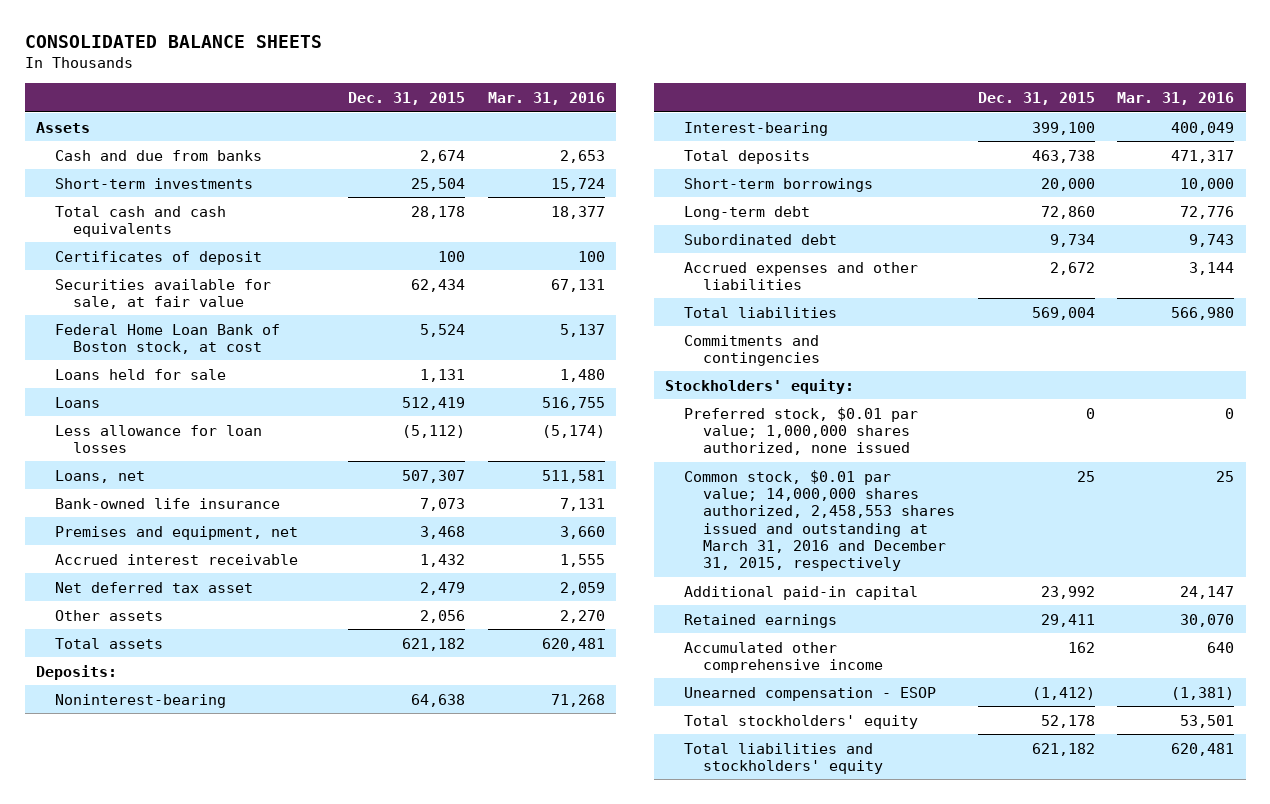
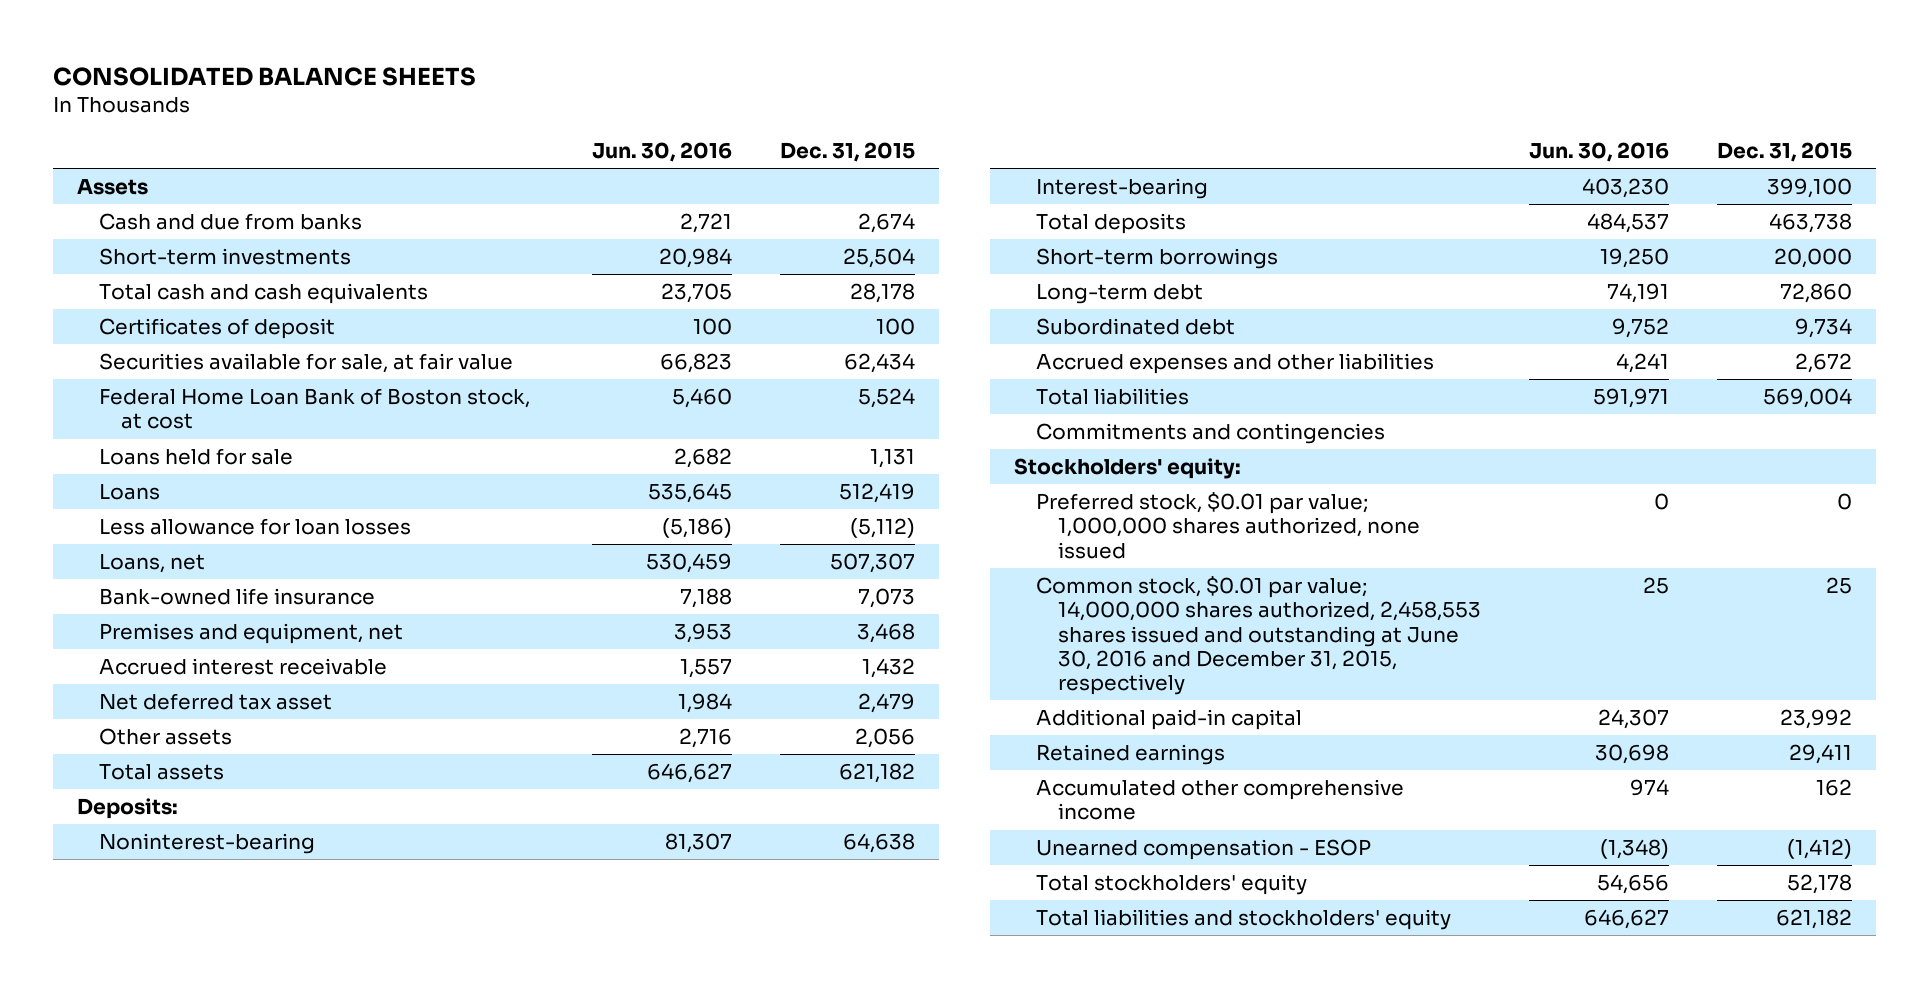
- | Dec. 31, 2015 | Mar. 31, 2016
+ | Jun. 30, 2016 | Dec. 31, 2015
- Common stock, $0.01 par value; 14,000,000 shares authorized, 2,458,553 shares issued and outstanding at March 31, 2016 and December 31, 2015, respectively | 25 | 25
+ Common stock, $0.01 par value; 14,000,000 shares authorized, 2,458,553 shares issued and outstanding at June 30, 2016 and December 31, 2015, respectively | 25 | 25

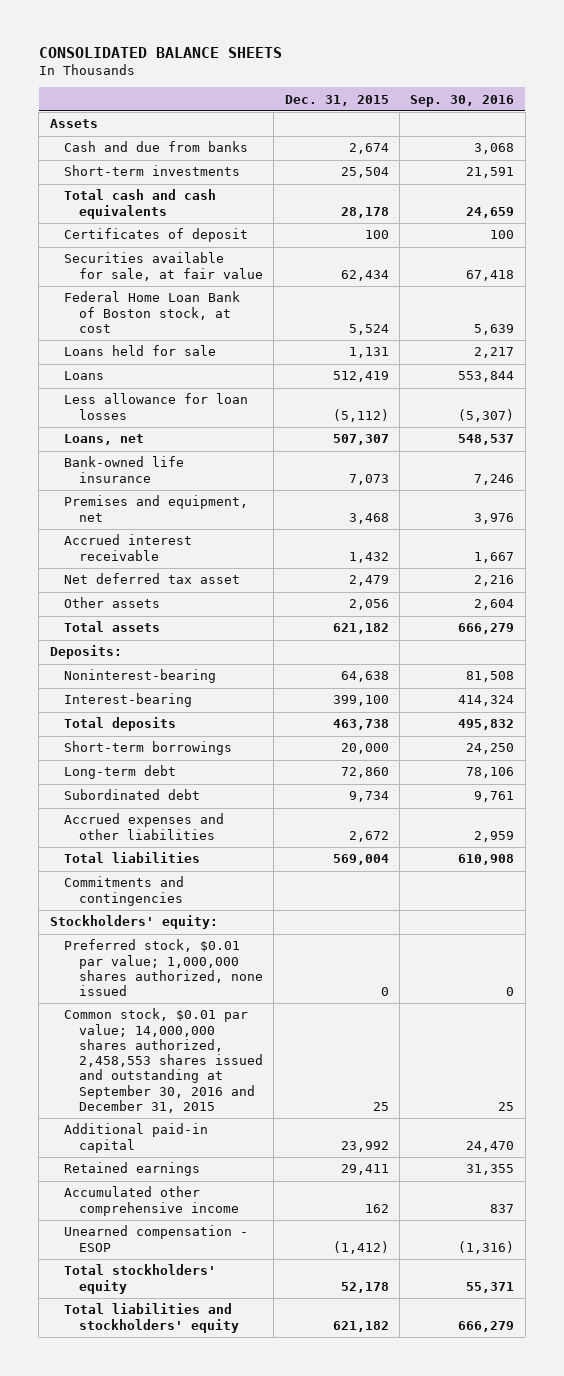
- | Jun. 30, 2016 | Dec. 31, 2015
+ | Dec. 31, 2015 | Sep. 30, 2016
- Common stock, $0.01 par value; 14,000,000 shares authorized, 2,458,553 shares issued and outstanding at June 30, 2016 and December 31, 2015, respectively | 25 | 25
+ Common stock, $0.01 par value; 14,000,000 shares authorized, 2,458,553 shares issued and outstanding at September 30, 2016 and December 31, 2015 | 25 | 25

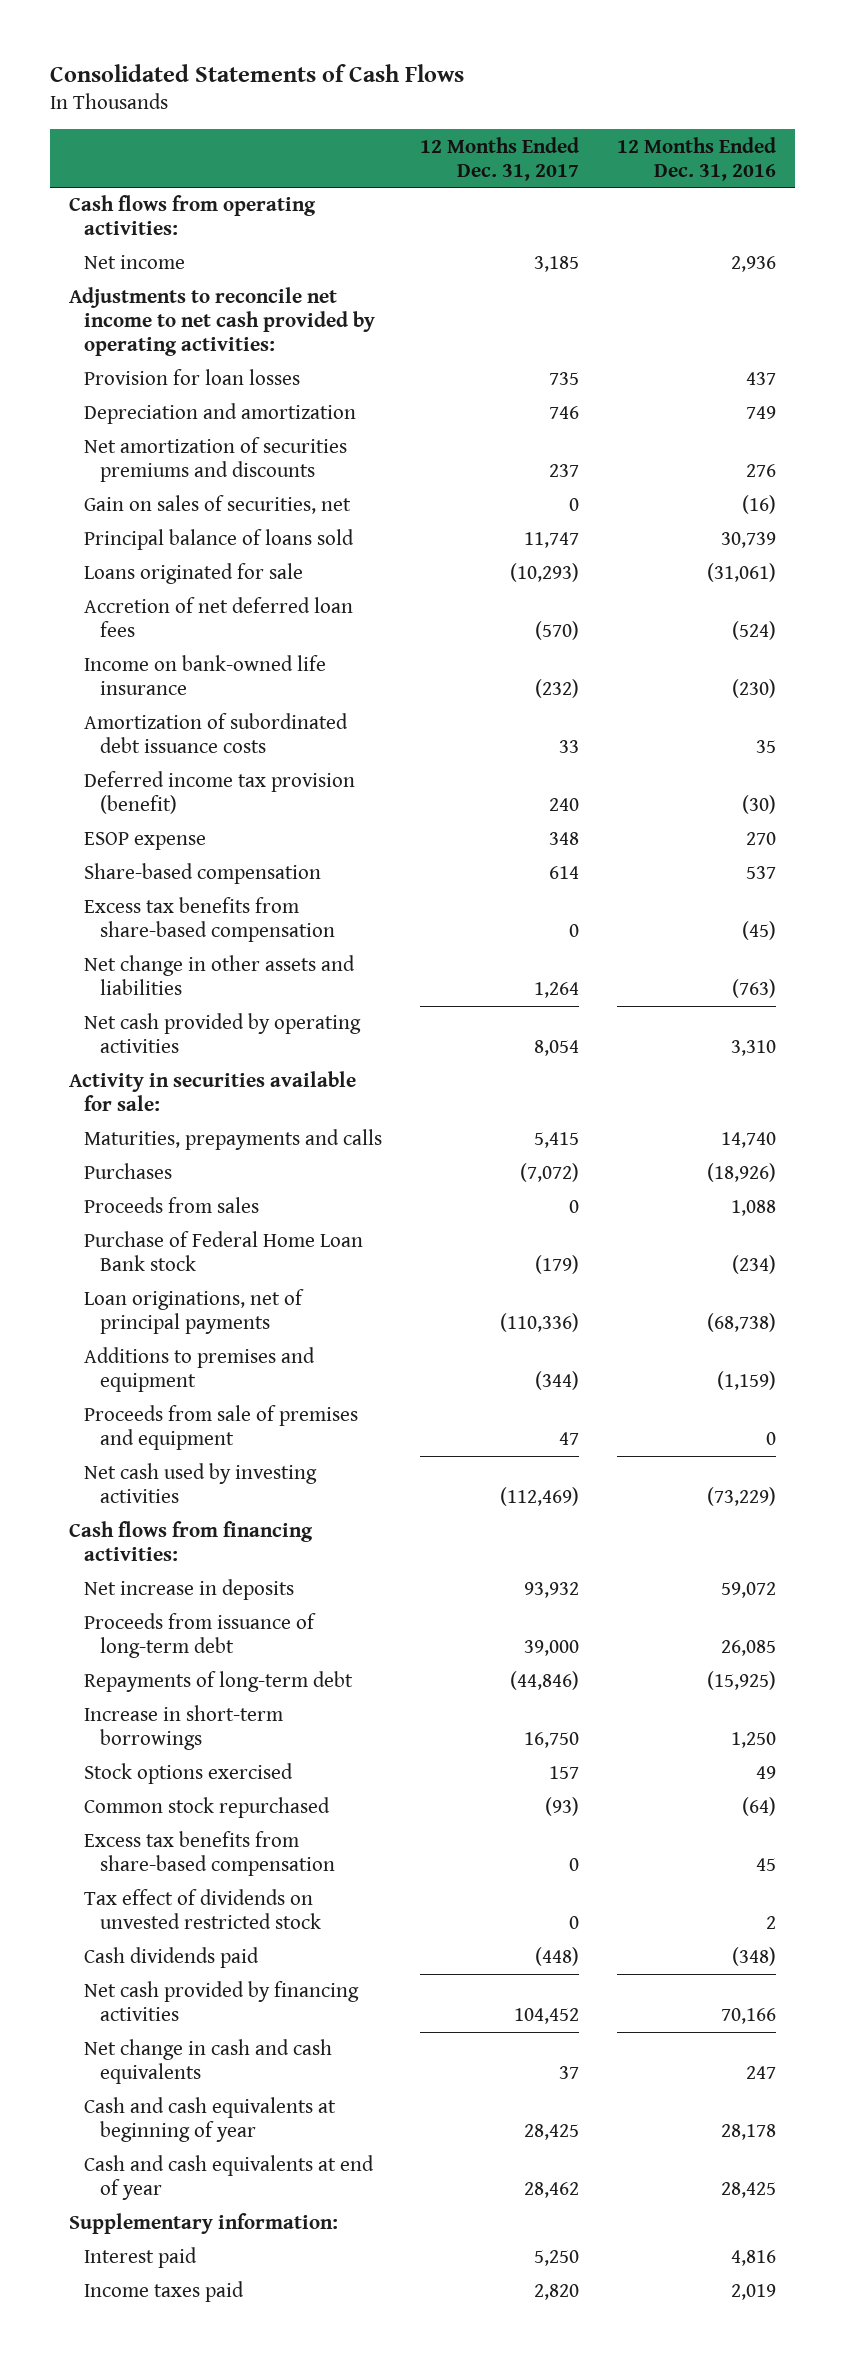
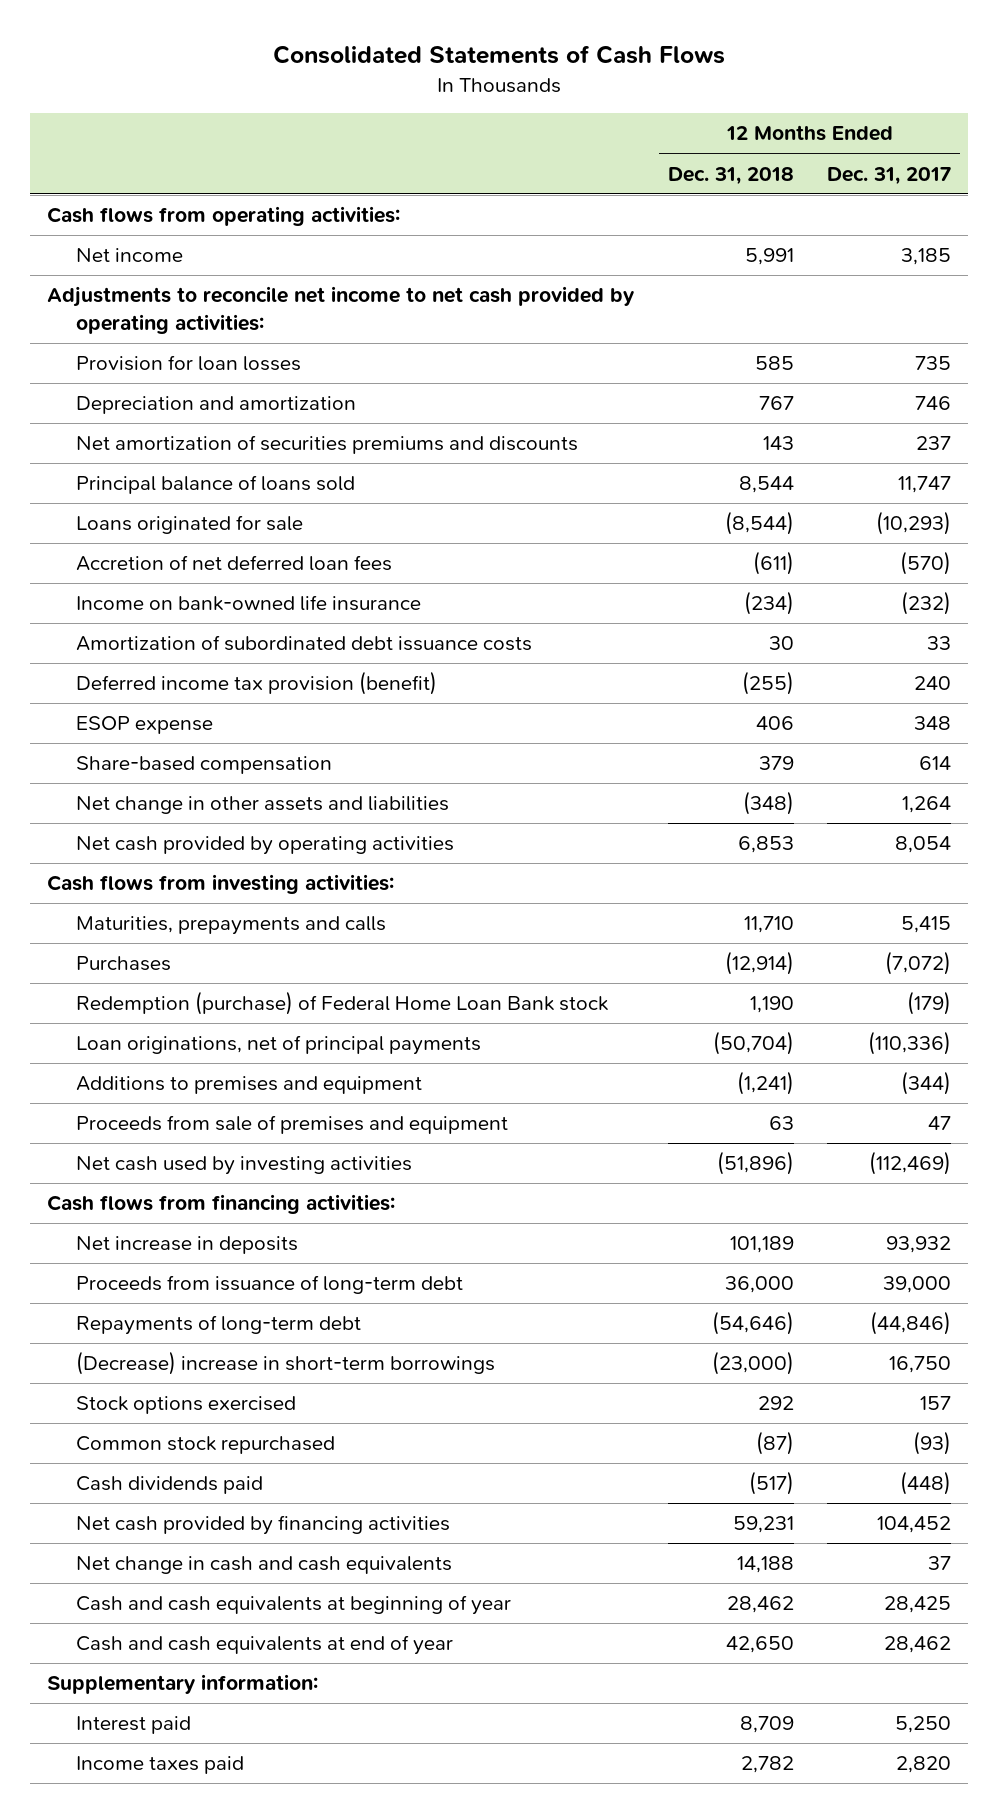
- | 12 Months Ended Dec. 31, 2017 | 12 Months Ended Dec. 31, 2016
+ | 12 Months Ended Dec. 31, 2018 | 12 Months Ended Dec. 31, 2017
- Gain on sales of securities, net | 0 | (16)
- Excess tax benefits from share-based compensation | 0 | (45)
- Activity in securities available for sale:
+ Cash flows from investing activities:
- Proceeds from sales | 0 | 1,088
- Purchase of Federal Home Loan Bank stock | (179) | (234)
+ Redemption (purchase) of Federal Home Loan Bank stock | 1,190 | (179)
- Increase in short-term borrowings | 16,750 | 1,250
+ (Decrease) increase in short-term borrowings | (23,000) | 16,750
- Excess tax benefits from share-based compensation | 0 | 45
- Tax effect of dividends on unvested restricted stock | 0 | 2

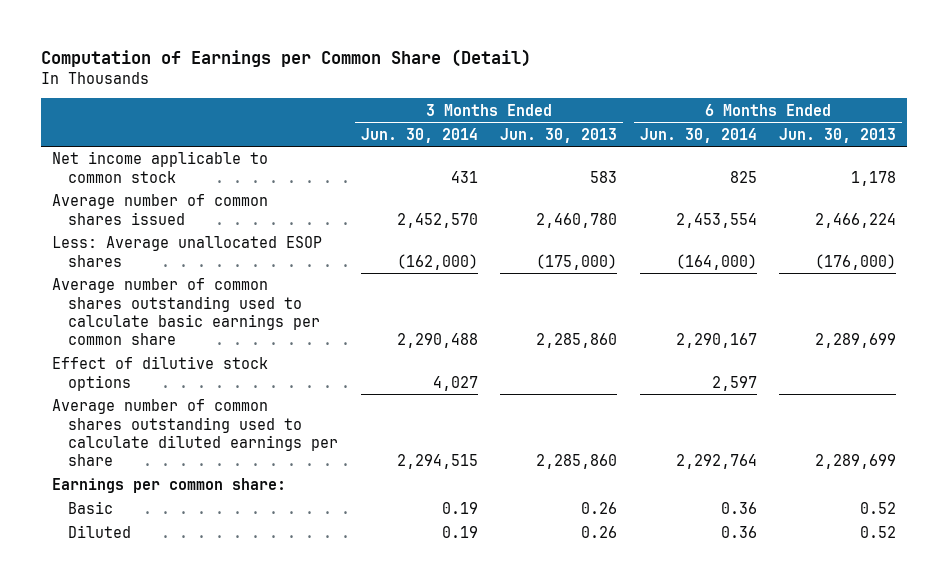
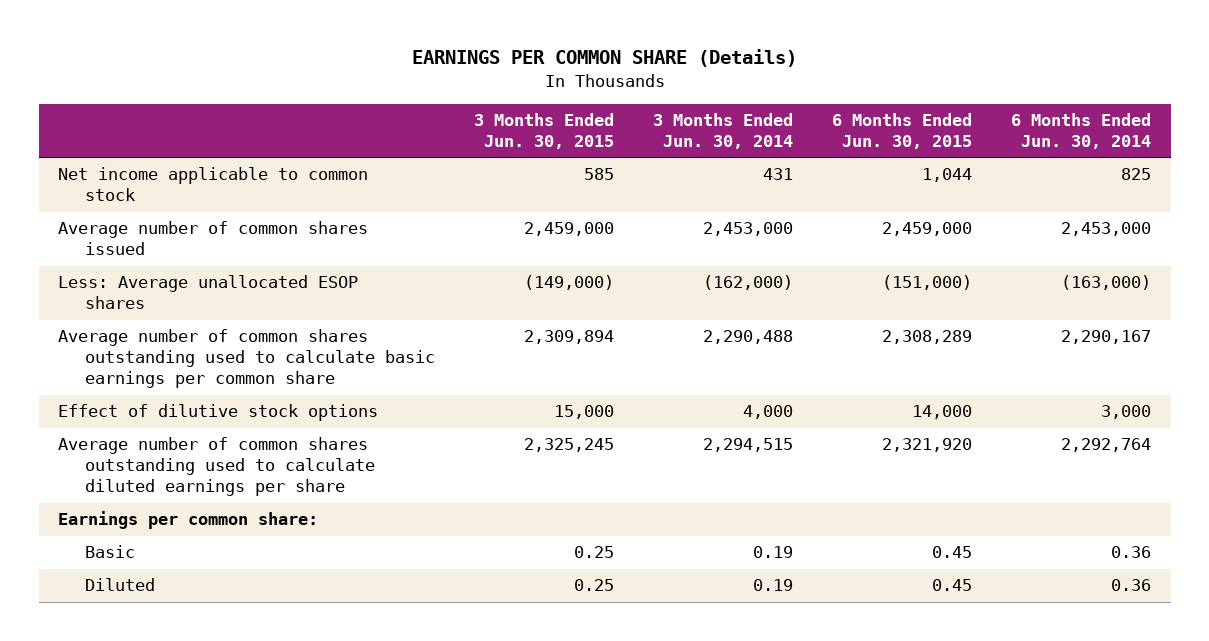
- Computation of Earnings per Common Share (Detail)
+ EARNINGS PER COMMON SHARE (Details)
- | 3 Months Ended Jun. 30, 2014 | 3 Months Ended Jun. 30, 2013 | 6 Months Ended Jun. 30, 2014 | 6 Months Ended Jun. 30, 2013
+ | 3 Months Ended Jun. 30, 2015 | 3 Months Ended Jun. 30, 2014 | 6 Months Ended Jun. 30, 2015 | 6 Months Ended Jun. 30, 2014
- Average number of common shares issued | 2,452,570 | 2,460,780 | 2,453,554 | 2,466,224
- Less: Average unallocated ESOP shares | (162,000) | (175,000) | (164,000) | (176,000)
+ Average number of common shares issued | 2,459,000 | 2,453,000 | 2,459,000 | 2,453,000
+ Less: Average unallocated ESOP shares | (149,000) | (162,000) | (151,000) | (163,000)
- Effect of dilutive stock options | 4,027 | | 2,597 |
+ Effect of dilutive stock options | 15,000 | 4,000 | 14,000 | 3,000

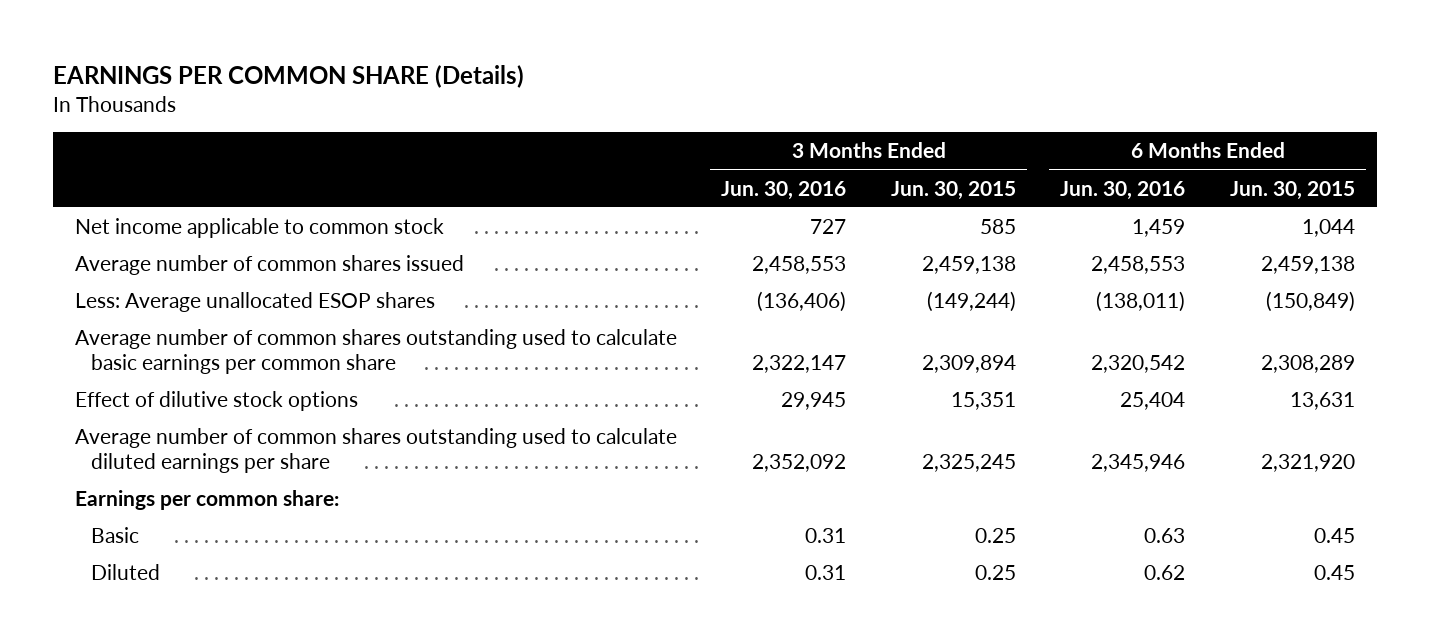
- | 3 Months Ended Jun. 30, 2015 | 3 Months Ended Jun. 30, 2014 | 6 Months Ended Jun. 30, 2015 | 6 Months Ended Jun. 30, 2014
+ | 3 Months Ended Jun. 30, 2016 | 3 Months Ended Jun. 30, 2015 | 6 Months Ended Jun. 30, 2016 | 6 Months Ended Jun. 30, 2015
- Average number of common shares issued | 2,459,000 | 2,453,000 | 2,459,000 | 2,453,000
- Less: Average unallocated ESOP shares | (149,000) | (162,000) | (151,000) | (163,000)
+ Average number of common shares issued | 2,458,553 | 2,459,138 | 2,458,553 | 2,459,138
+ Less: Average unallocated ESOP shares | (136,406) | (149,244) | (138,011) | (150,849)
- Effect of dilutive stock options | 15,000 | 4,000 | 14,000 | 3,000
+ Effect of dilutive stock options | 29,945 | 15,351 | 25,404 | 13,631

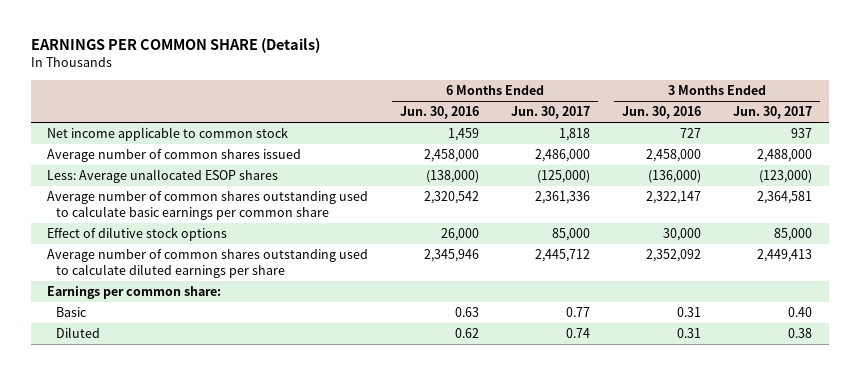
- | 3 Months Ended Jun. 30, 2016 | 3 Months Ended Jun. 30, 2015 | 6 Months Ended Jun. 30, 2016 | 6 Months Ended Jun. 30, 2015
+ | 6 Months Ended Jun. 30, 2016 | 6 Months Ended Jun. 30, 2017 | 3 Months Ended Jun. 30, 2016 | 3 Months Ended Jun. 30, 2017
- Average number of common shares issued | 2,458,553 | 2,459,138 | 2,458,553 | 2,459,138
- Less: Average unallocated ESOP shares | (136,406) | (149,244) | (138,011) | (150,849)
+ Average number of common shares issued | 2,458,000 | 2,486,000 | 2,458,000 | 2,488,000
+ Less: Average unallocated ESOP shares | (138,000) | (125,000) | (136,000) | (123,000)
- Effect of dilutive stock options | 29,945 | 15,351 | 25,404 | 13,631
+ Effect of dilutive stock options | 26,000 | 85,000 | 30,000 | 85,000

